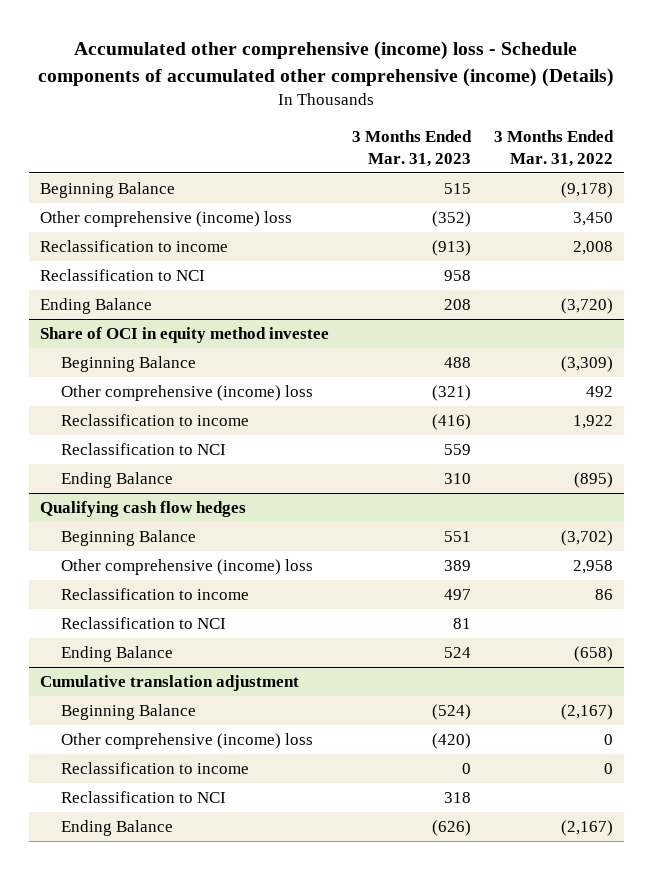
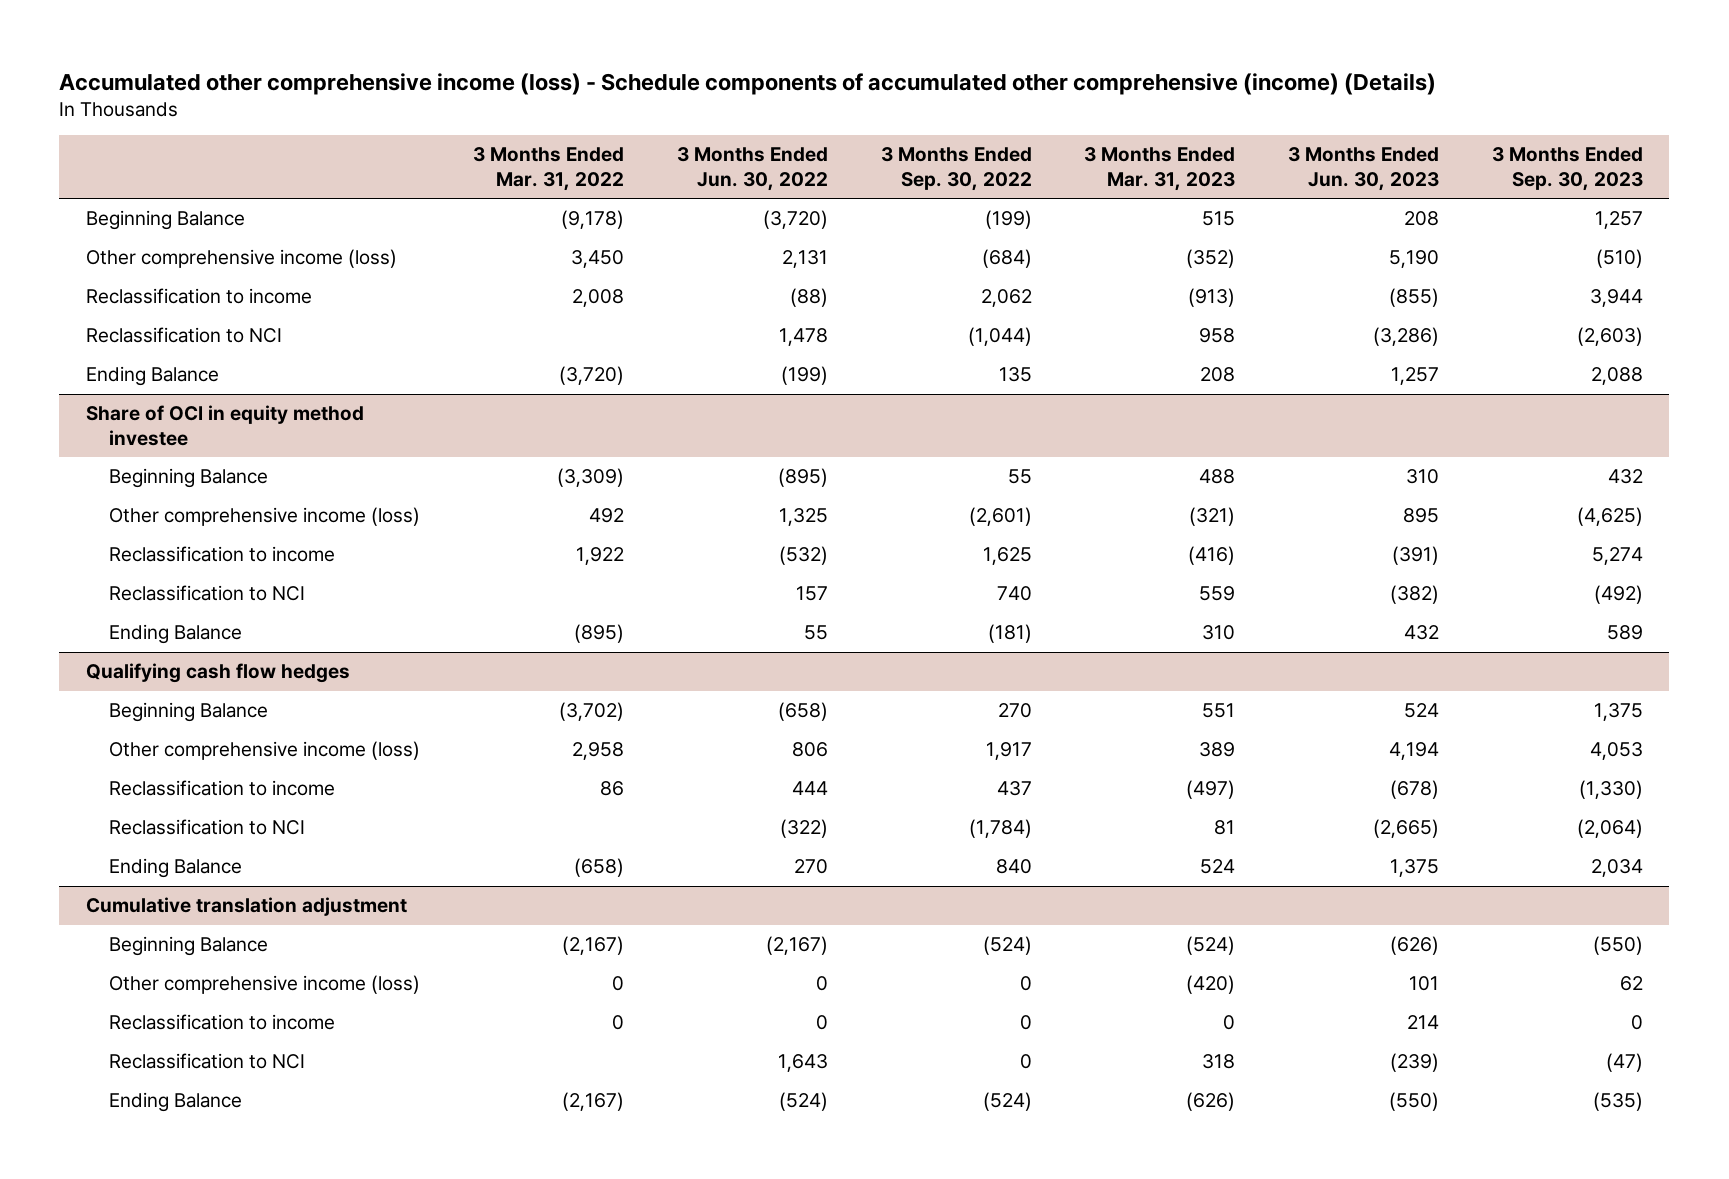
- Accumulated other comprehensive (income) loss - Schedule components of accumulated other comprehensive (income) (Details)
+ Accumulated other comprehensive income (loss) - Schedule components of accumulated other comprehensive (income) (Details)
- | 3 Months Ended Mar. 31, 2023 | 3 Months Ended Mar. 31, 2022
+ | 3 Months Ended Mar. 31, 2022 | 3 Months Ended Jun. 30, 2022 | 3 Months Ended Sep. 30, 2022 | 3 Months Ended Mar. 31, 2023 | 3 Months Ended Jun. 30, 2023 | 3 Months Ended Sep. 30, 2023
- Other comprehensive (income) loss | (352) | 3,450
+ Other comprehensive income (loss) | 3,450 | 2,131 | (684) | (352) | 5,190 | (510)
@ Share of OCI in equity method investee
- Other comprehensive (income) loss | (321) | 492
+ Other comprehensive income (loss) | 492 | 1,325 | (2,601) | (321) | 895 | (4,625)
@ Qualifying cash flow hedges
- Other comprehensive (income) loss | 389 | 2,958
- Reclassification to income | 497 | 86
+ Other comprehensive income (loss) | 2,958 | 806 | 1,917 | 389 | 4,194 | 4,053
+ Reclassification to income | 86 | 444 | 437 | (497) | (678) | (1,330)
@ Cumulative translation adjustment
- Other comprehensive (income) loss | (420) | 0
+ Other comprehensive income (loss) | 0 | 0 | 0 | (420) | 101 | 62

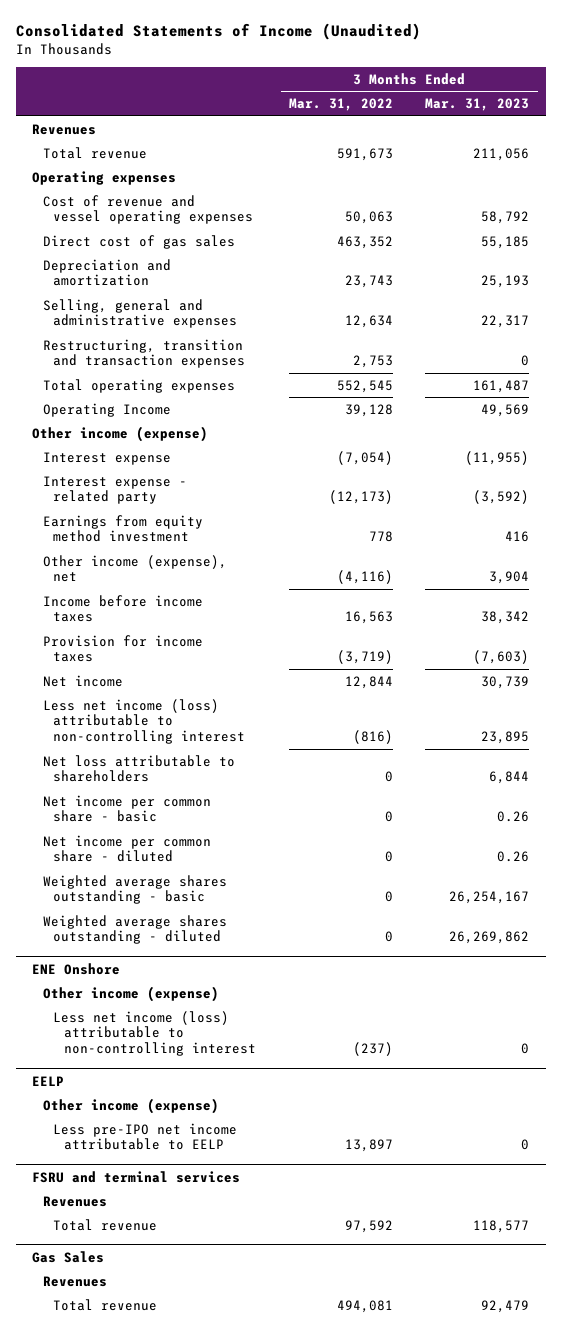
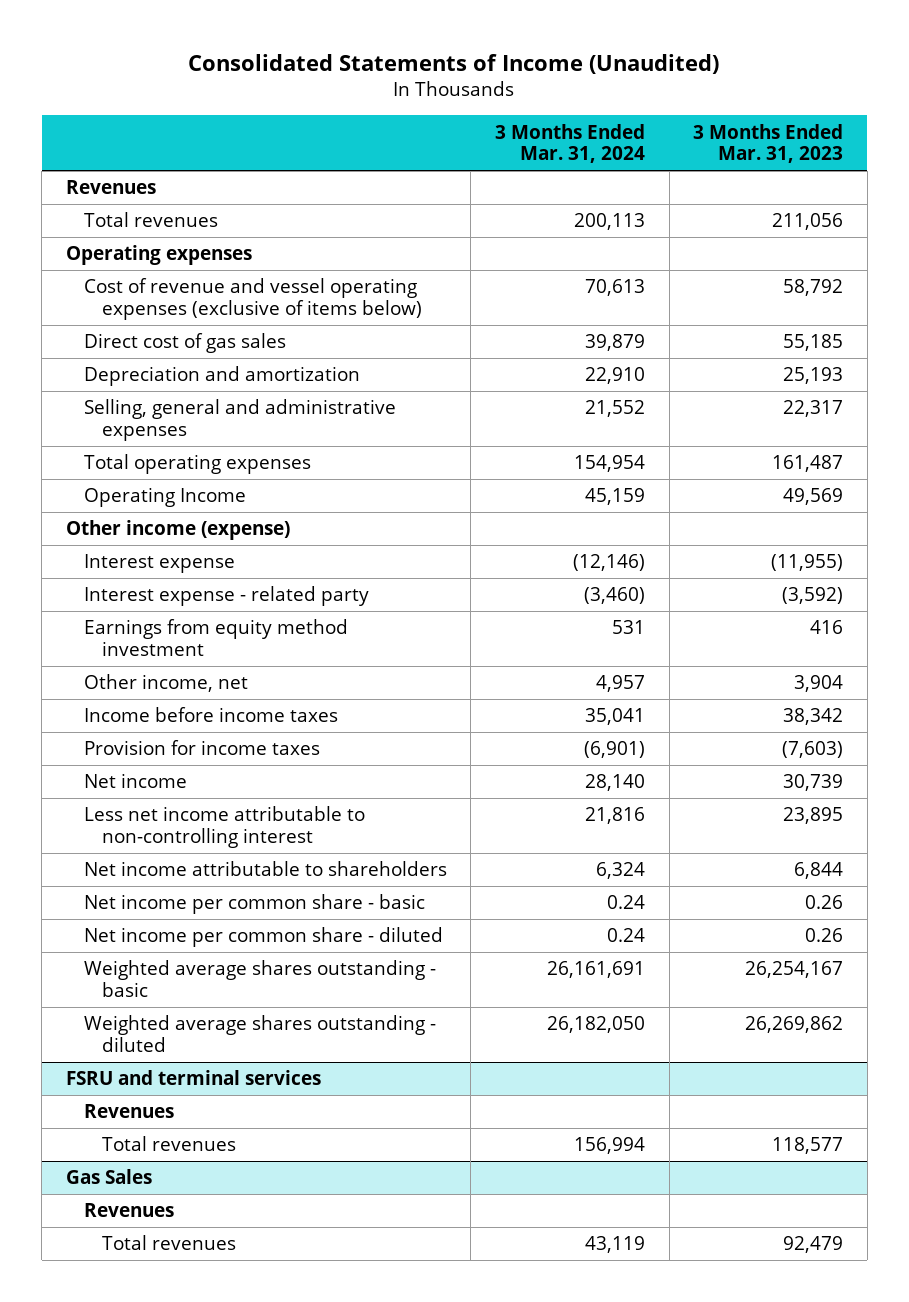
- | 3 Months Ended Mar. 31, 2022 | 3 Months Ended Mar. 31, 2023
+ | 3 Months Ended Mar. 31, 2024 | 3 Months Ended Mar. 31, 2023
- Total revenue | 591,673 | 211,056
+ Total revenues | 200,113 | 211,056
- Cost of revenue and vessel operating expenses | 50,063 | 58,792
+ Cost of revenue and vessel operating expenses (exclusive of items below) | 70,613 | 58,792
- Restructuring, transition and transaction expenses | 2,753 | 0
- Other income (expense), net | (4,116) | 3,904
+ Other income, net | 4,957 | 3,904
- Less net income (loss) attributable to non-controlling interest | (816) | 23,895
- Net loss attributable to shareholders | 0 | 6,844
+ Less net income attributable to non-controlling interest | 21,816 | 23,895
+ Net income attributable to shareholders | 6,324 | 6,844
- ENE Onshore
- Other income (expense)
- Less net income (loss) attributable to non-controlling interest | (237) | 0
- EELP
- Other income (expense)
- Less pre-IPO net income attributable to EELP | 13,897 | 0
@ FSRU and terminal services
- Total revenue | 97,592 | 118,577
+ Total revenues | 156,994 | 118,577
@ Gas Sales
- Total revenue | 494,081 | 92,479
+ Total revenues | 43,119 | 92,479

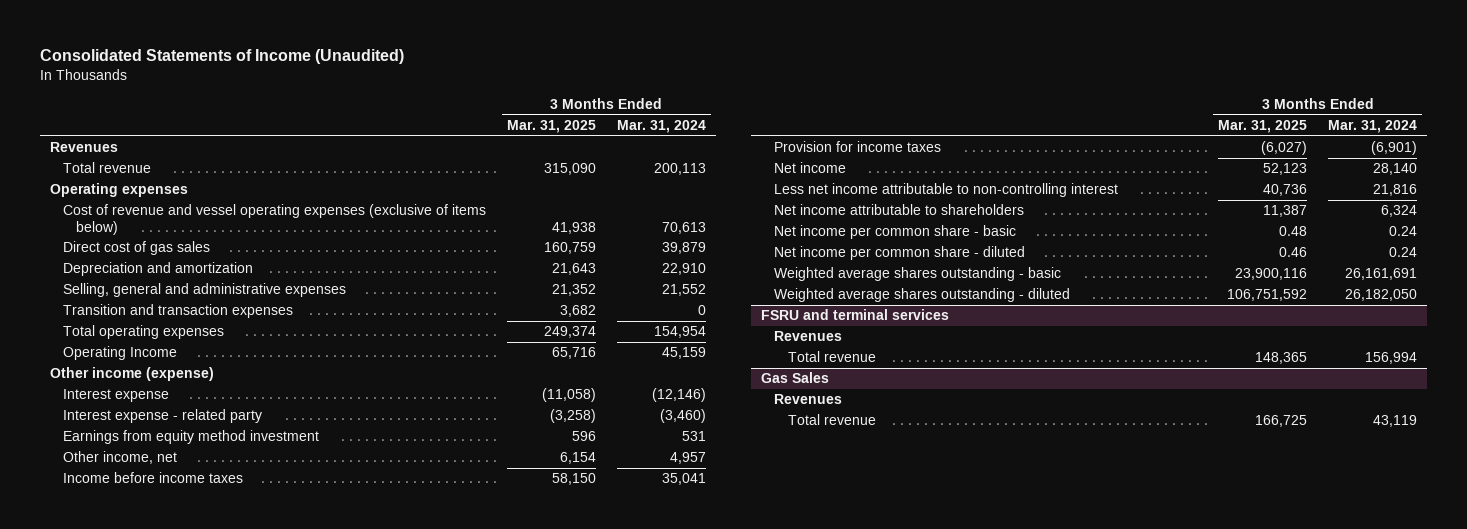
- | 3 Months Ended Mar. 31, 2024 | 3 Months Ended Mar. 31, 2023
+ | 3 Months Ended Mar. 31, 2025 | 3 Months Ended Mar. 31, 2024
- Total revenues | 200,113 | 211,056
+ Total revenue | 315,090 | 200,113
+ Transition and transaction expenses | 3,682 | 0
@ FSRU and terminal services
- Total revenues | 156,994 | 118,577
+ Total revenue | 148,365 | 156,994
@ Gas Sales
- Total revenues | 43,119 | 92,479
+ Total revenue | 166,725 | 43,119

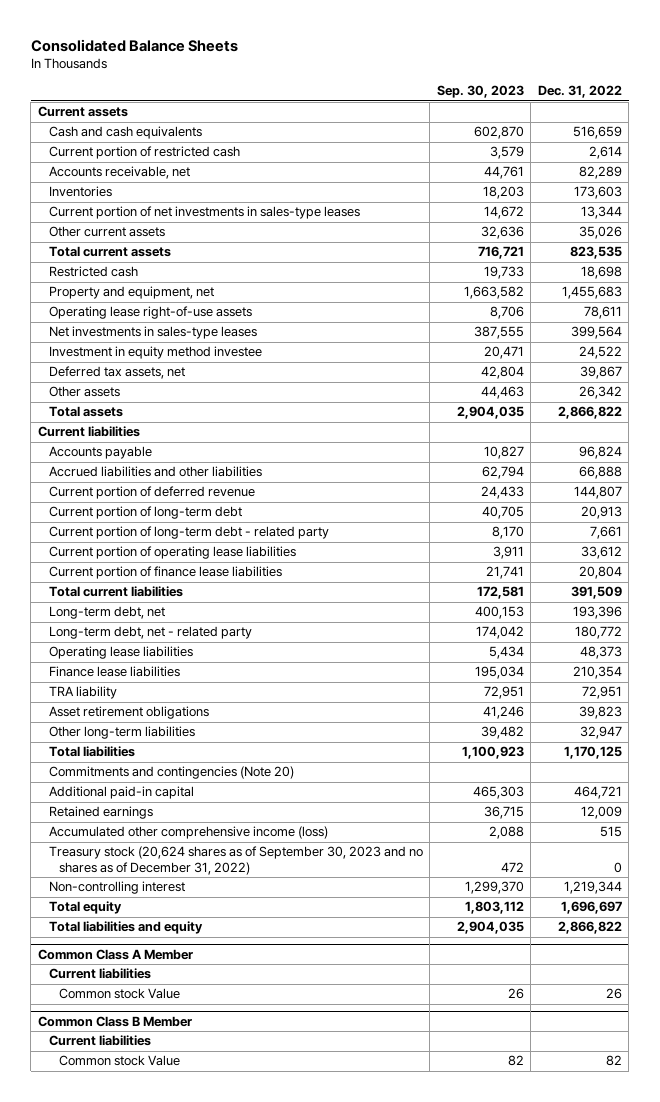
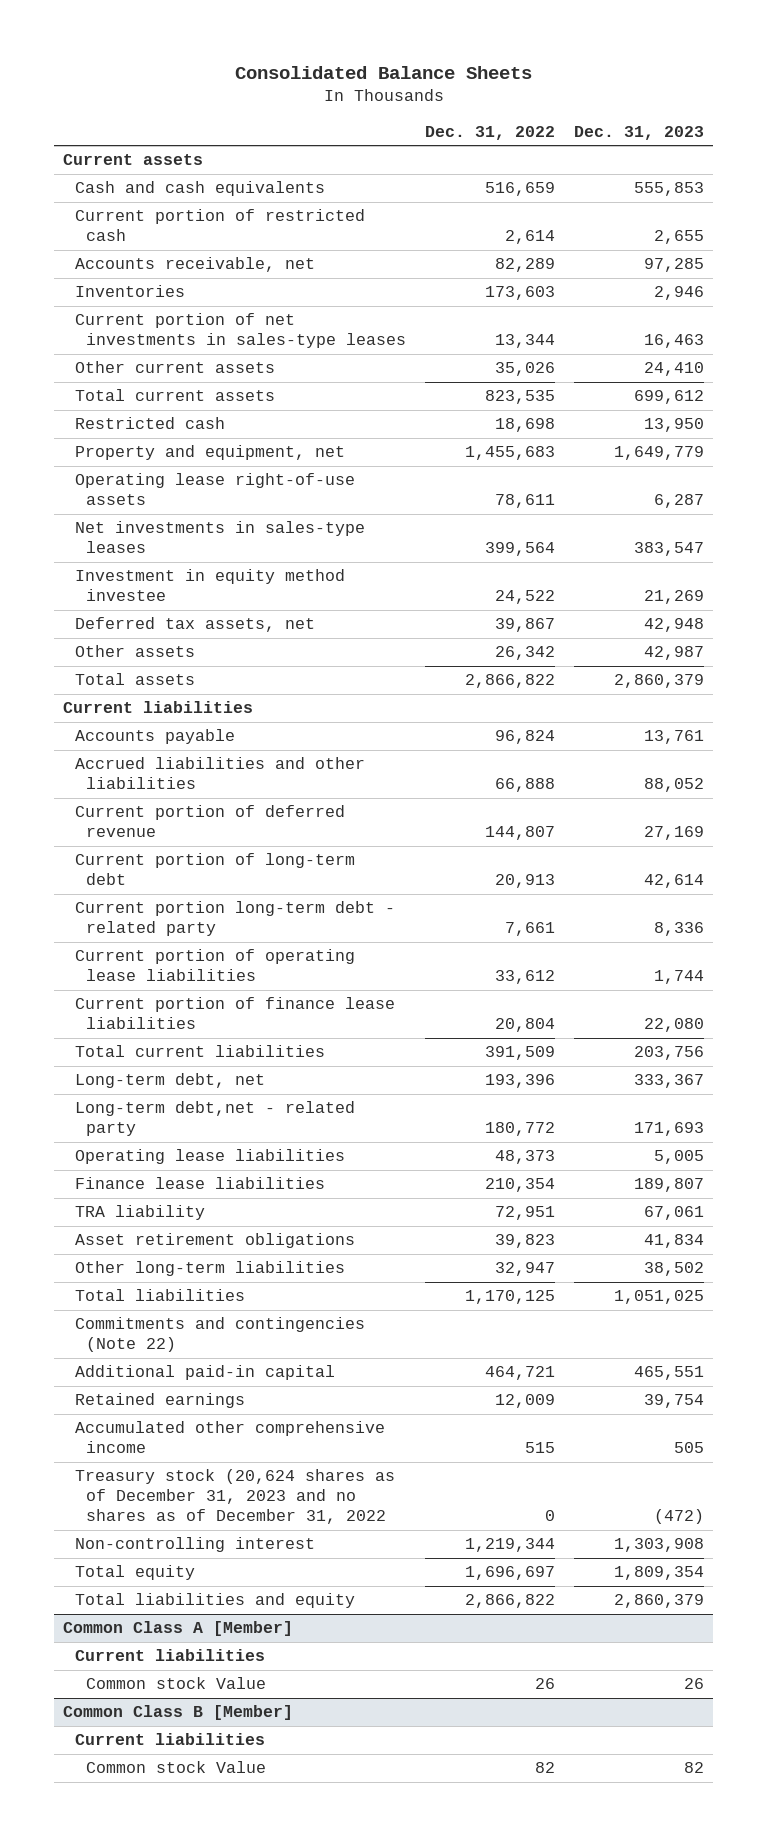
- | Sep. 30, 2023 | Dec. 31, 2022
+ | Dec. 31, 2022 | Dec. 31, 2023
- Current portion of long-term debt - related party | 8,170 | 7,661
+ Current portion long-term debt - related party | 7,661 | 8,336
- Long-term debt, net - related party | 174,042 | 180,772
+ Long-term debt,net - related party | 180,772 | 171,693
- Commitments and contingencies (Note 20)
+ Commitments and contingencies (Note 22)
- Accumulated other comprehensive income (loss) | 2,088 | 515
- Treasury stock (20,624 shares as of September 30, 2023 and no shares as of December 31, 2022) | 472 | 0
+ Accumulated other comprehensive income | 515 | 505
+ Treasury stock (20,624 shares as of December 31, 2023 and no shares as of December 31, 2022 | 0 | (472)
- Common Class A Member
+ Common Class A [Member]
- Common Class B Member
+ Common Class B [Member]

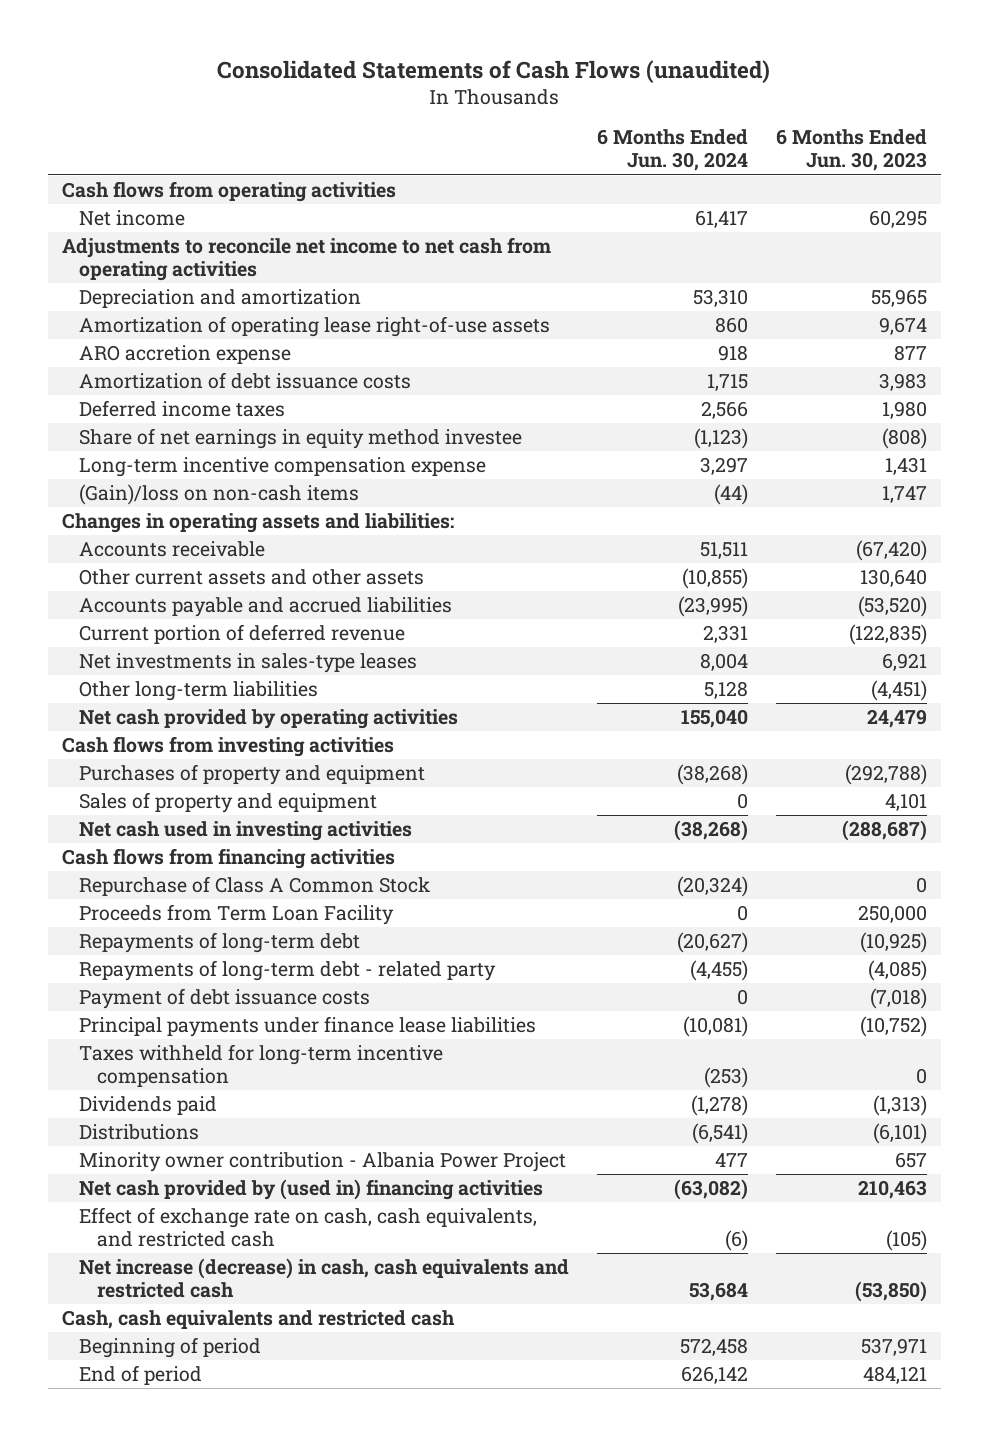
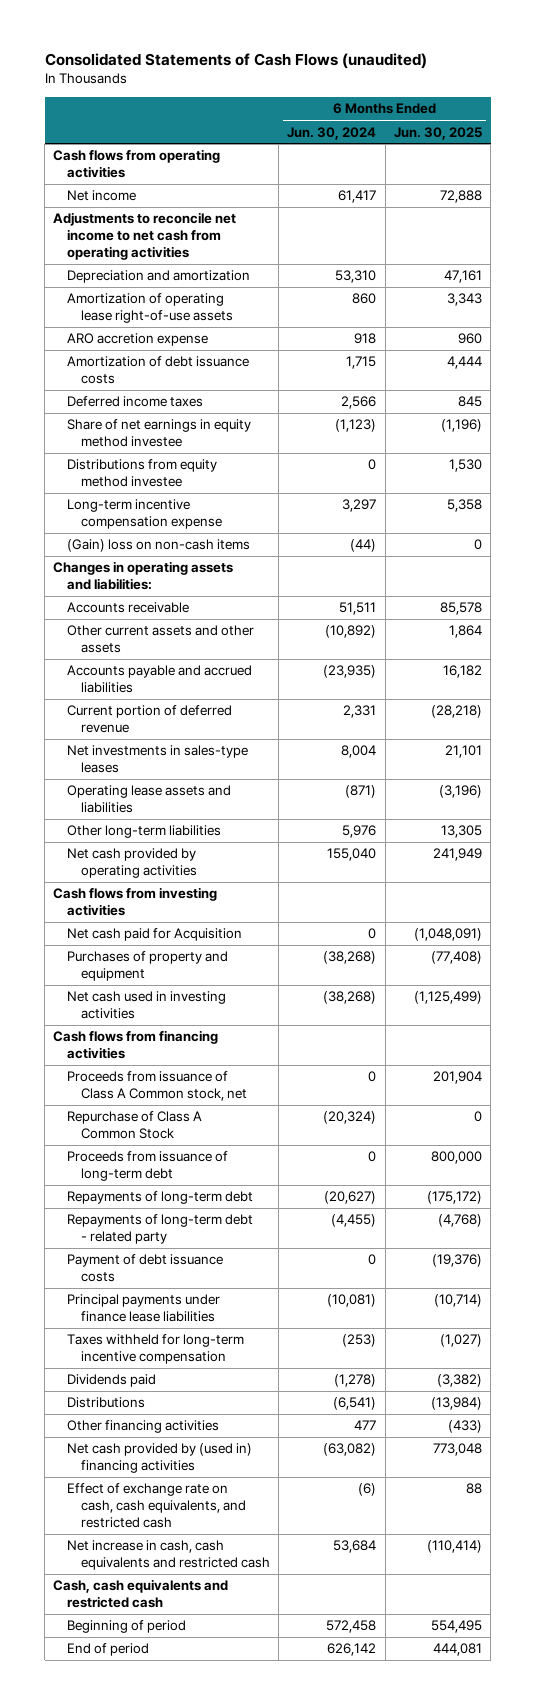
- | 6 Months Ended Jun. 30, 2024 | 6 Months Ended Jun. 30, 2023
+ | 6 Months Ended Jun. 30, 2024 | 6 Months Ended Jun. 30, 2025
+ Distributions from equity method investee | 0 | 1,530
- (Gain)/loss on non-cash items | (44) | 1,747
+ (Gain) loss on non-cash items | (44) | 0
- Other current assets and other assets | (10,855) | 130,640
- Accounts payable and accrued liabilities | (23,995) | (53,520)
+ Other current assets and other assets | (10,892) | 1,864
+ Accounts payable and accrued liabilities | (23,935) | 16,182
- Other long-term liabilities | 5,128 | (4,451)
+ Operating lease assets and liabilities | (871) | (3,196)
+ Other long-term liabilities | 5,976 | 13,305
+ Net cash paid for Acquisition | 0 | (1,048,091)
- Sales of property and equipment | 0 | 4,101
+ Proceeds from issuance of Class A Common stock, net | 0 | 201,904
- Proceeds from Term Loan Facility | 0 | 250,000
+ Proceeds from issuance of long-term debt | 0 | 800,000
- Minority owner contribution - Albania Power Project | 477 | 657
+ Other financing activities | 477 | (433)
- Net increase (decrease) in cash, cash equivalents and restricted cash | 53,684 | (53,850)
+ Net increase in cash, cash equivalents and restricted cash | 53,684 | (110,414)

